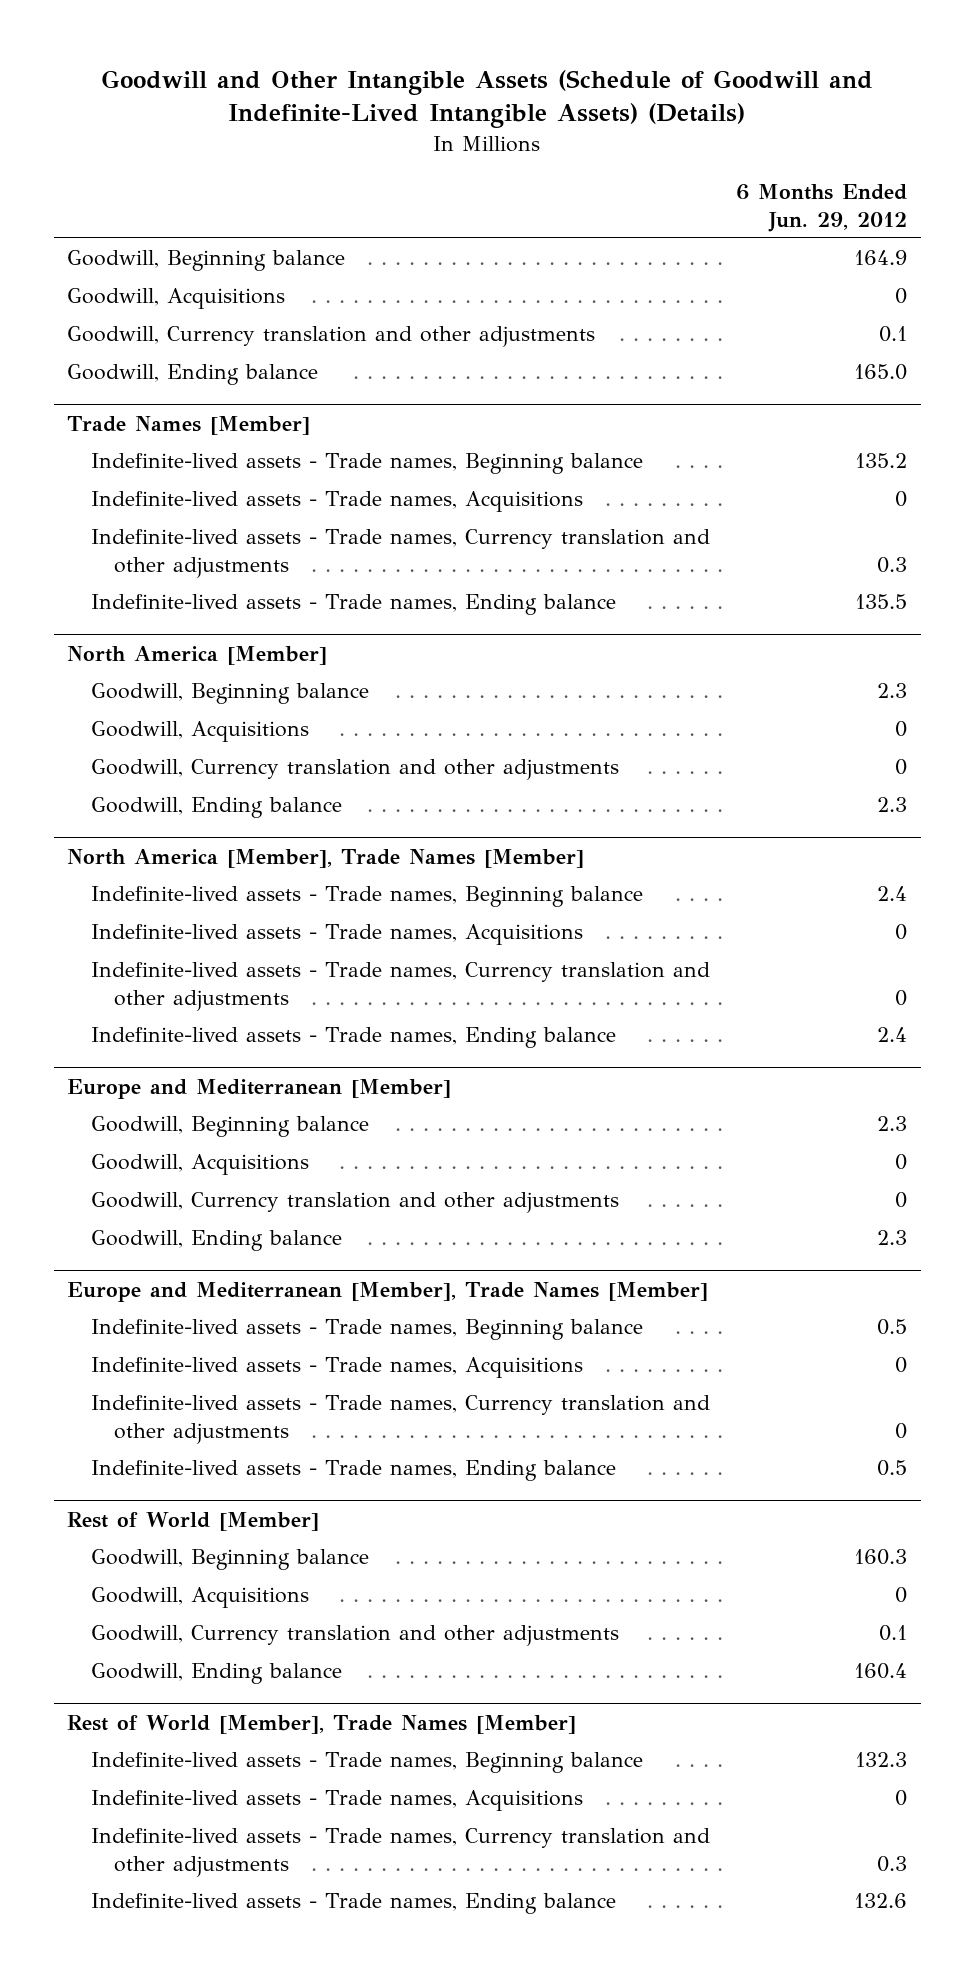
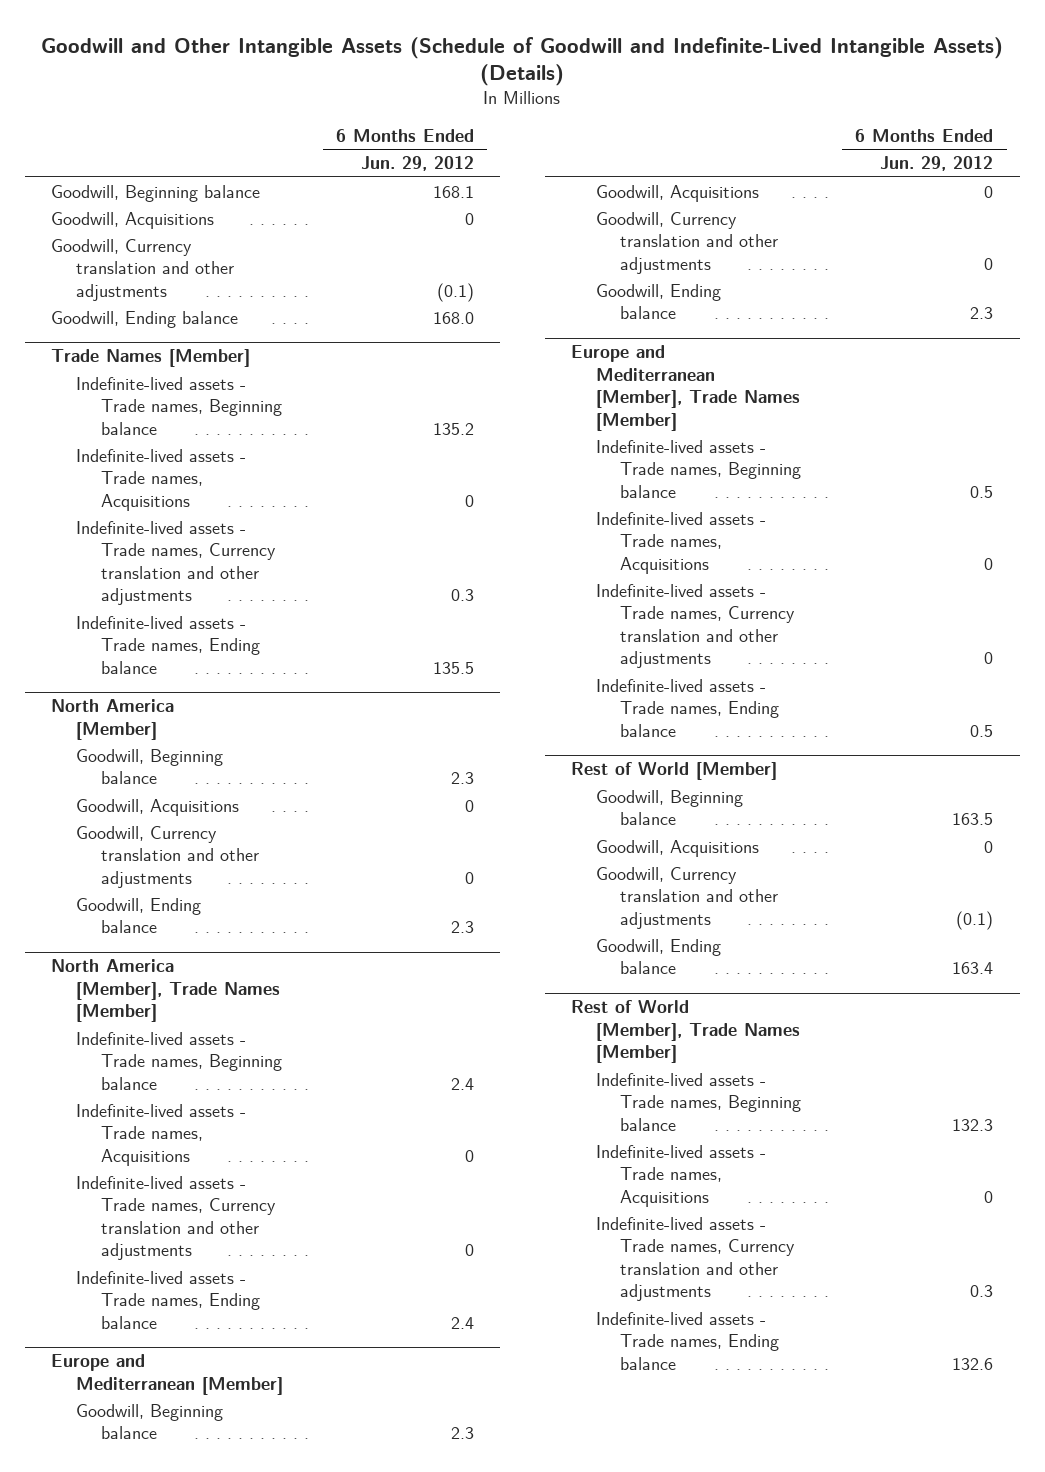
- Goodwill, Beginning balance | 164.9
+ Goodwill, Beginning balance | 168.1
- Goodwill, Currency translation and other adjustments | 0.1
- Goodwill, Ending balance | 165.0
+ Goodwill, Currency translation and other adjustments | (0.1)
+ Goodwill, Ending balance | 168.0
@ Rest of World [Member]
- Goodwill, Beginning balance | 160.3
+ Goodwill, Beginning balance | 163.5
- Goodwill, Currency translation and other adjustments | 0.1
- Goodwill, Ending balance | 160.4
+ Goodwill, Currency translation and other adjustments | (0.1)
+ Goodwill, Ending balance | 163.4

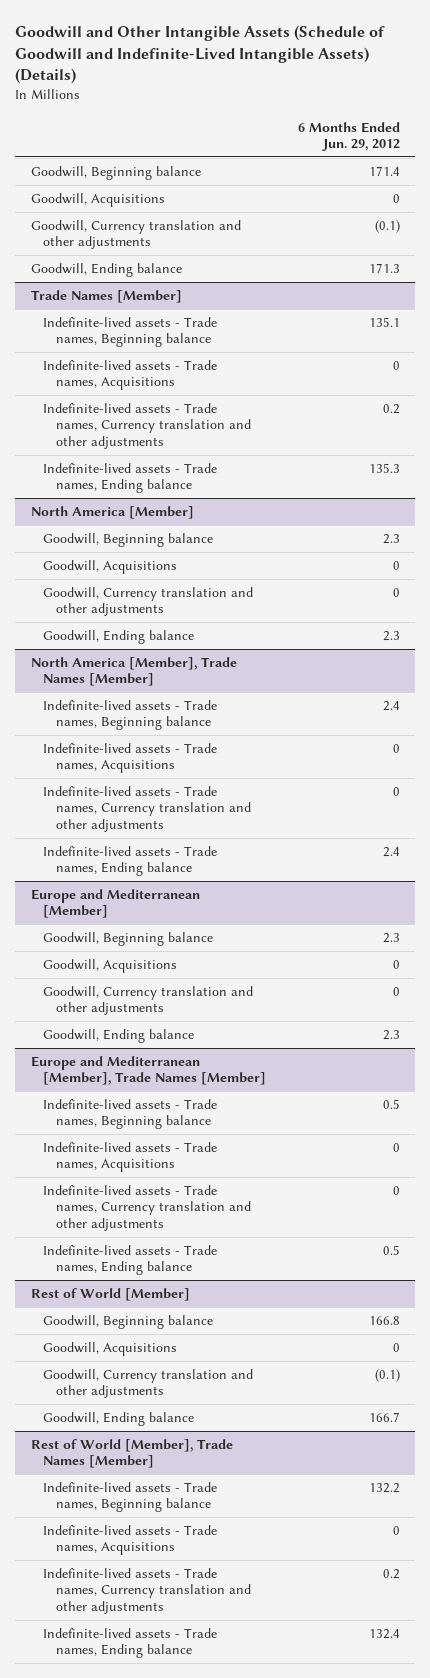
- Goodwill, Beginning balance | 168.1
+ Goodwill, Beginning balance | 171.4
- Goodwill, Ending balance | 168.0
+ Goodwill, Ending balance | 171.3
@ Trade Names [Member]
- Indefinite-lived assets - Trade names, Beginning balance | 135.2
+ Indefinite-lived assets - Trade names, Beginning balance | 135.1
- Indefinite-lived assets - Trade names, Currency translation and other adjustments | 0.3
- Indefinite-lived assets - Trade names, Ending balance | 135.5
+ Indefinite-lived assets - Trade names, Currency translation and other adjustments | 0.2
+ Indefinite-lived assets - Trade names, Ending balance | 135.3
@ Rest of World [Member]
- Goodwill, Beginning balance | 163.5
+ Goodwill, Beginning balance | 166.8
- Goodwill, Ending balance | 163.4
+ Goodwill, Ending balance | 166.7
@ Rest of World [Member], Trade Names [Member]
- Indefinite-lived assets - Trade names, Beginning balance | 132.3
+ Indefinite-lived assets - Trade names, Beginning balance | 132.2
- Indefinite-lived assets - Trade names, Currency translation and other adjustments | 0.3
- Indefinite-lived assets - Trade names, Ending balance | 132.6
+ Indefinite-lived assets - Trade names, Currency translation and other adjustments | 0.2
+ Indefinite-lived assets - Trade names, Ending balance | 132.4

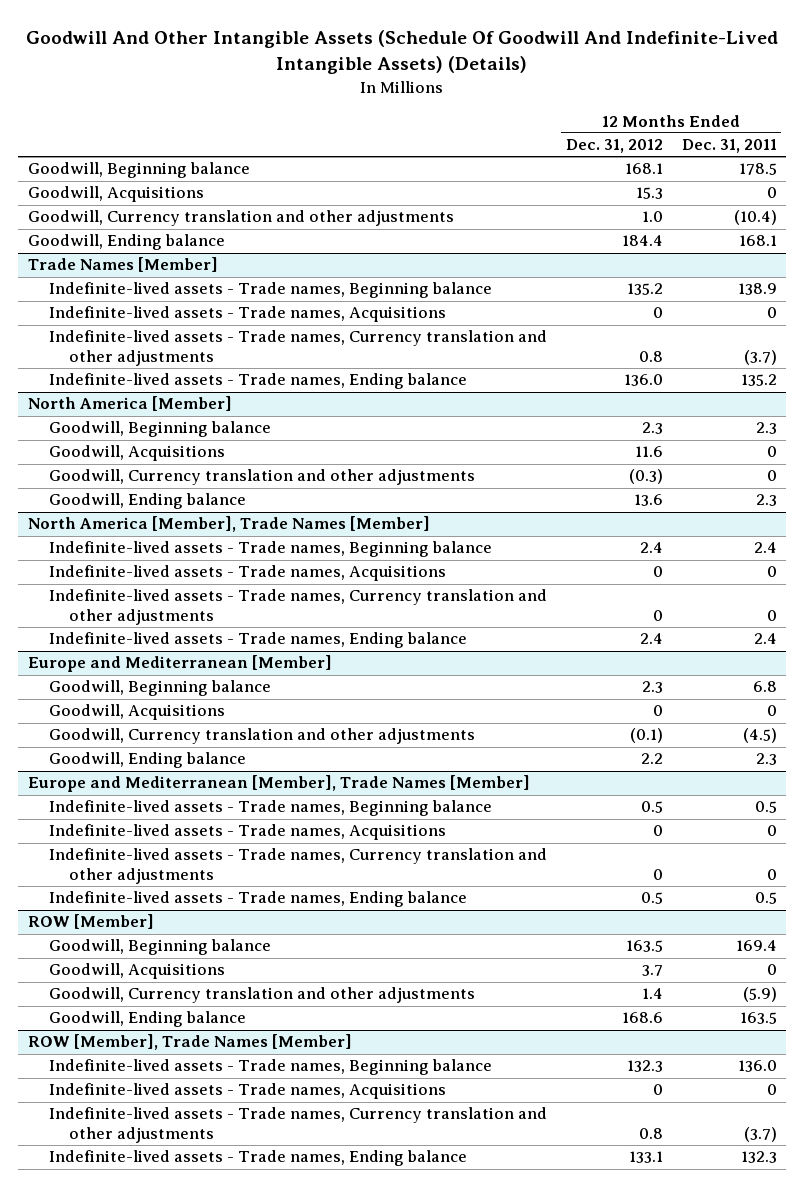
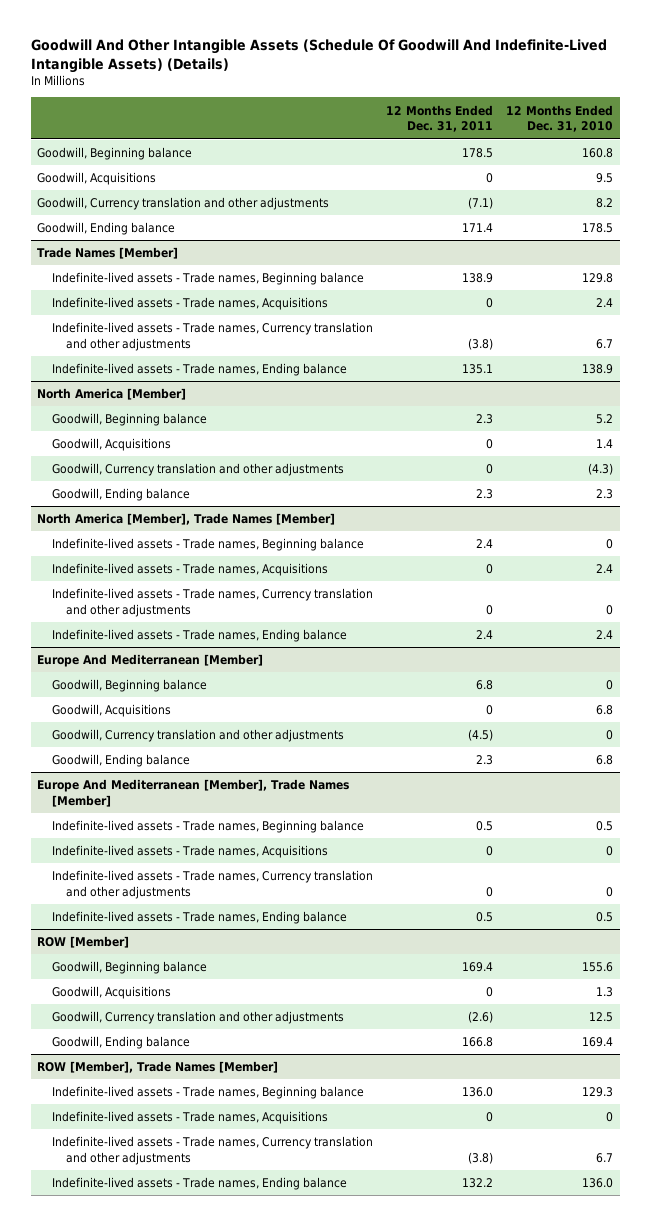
- | 12 Months Ended Dec. 31, 2012 | 12 Months Ended Dec. 31, 2011
+ | 12 Months Ended Dec. 31, 2011 | 12 Months Ended Dec. 31, 2010
- Goodwill, Currency translation and other adjustments | 1.0 | (10.4)
- Goodwill, Ending balance | 184.4 | 168.1
+ Goodwill, Currency translation and other adjustments | (7.1) | 8.2
+ Goodwill, Ending balance | 171.4 | 178.5
@ Trade Names [Member]
- Indefinite-lived assets - Trade names, Currency translation and other adjustments | 0.8 | (3.7)
- Indefinite-lived assets - Trade names, Ending balance | 136.0 | 135.2
+ Indefinite-lived assets - Trade names, Currency translation and other adjustments | (3.8) | 6.7
+ Indefinite-lived assets - Trade names, Ending balance | 135.1 | 138.9
- Europe and Mediterranean [Member]
+ Europe And Mediterranean [Member]
- Europe and Mediterranean [Member], Trade Names [Member]
+ Europe And Mediterranean [Member], Trade Names [Member]
@ ROW [Member]
- Goodwill, Currency translation and other adjustments | 1.4 | (5.9)
- Goodwill, Ending balance | 168.6 | 163.5
+ Goodwill, Currency translation and other adjustments | (2.6) | 12.5
+ Goodwill, Ending balance | 166.8 | 169.4
@ ROW [Member], Trade Names [Member]
- Indefinite-lived assets - Trade names, Currency translation and other adjustments | 0.8 | (3.7)
- Indefinite-lived assets - Trade names, Ending balance | 133.1 | 132.3
+ Indefinite-lived assets - Trade names, Currency translation and other adjustments | (3.8) | 6.7
+ Indefinite-lived assets - Trade names, Ending balance | 132.2 | 136.0

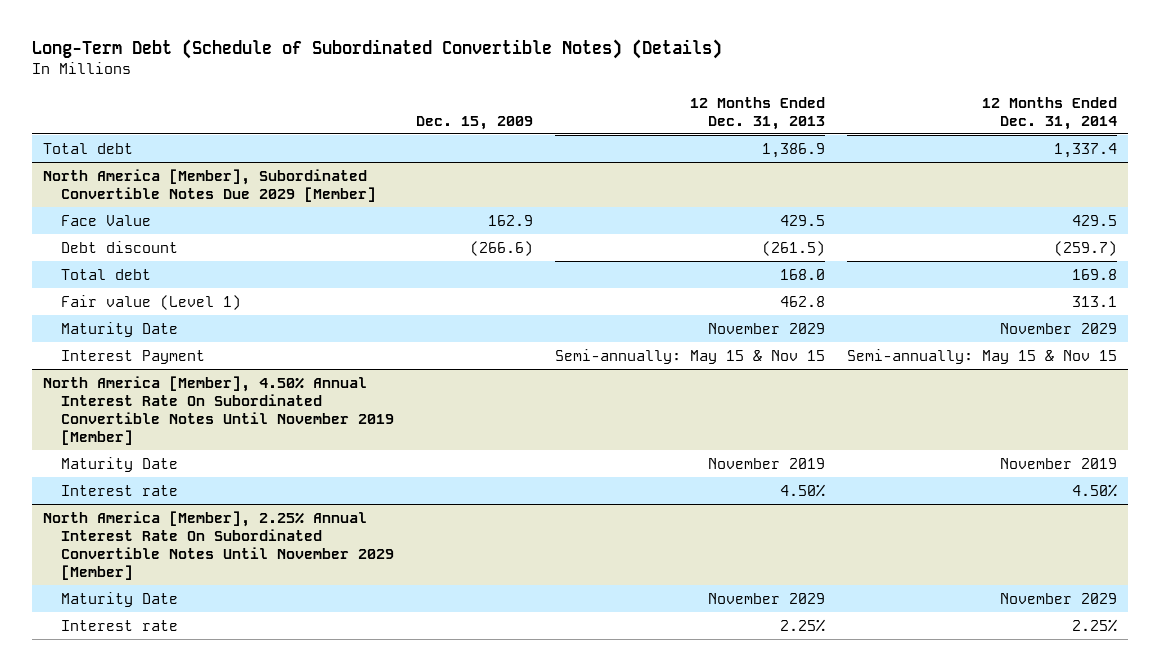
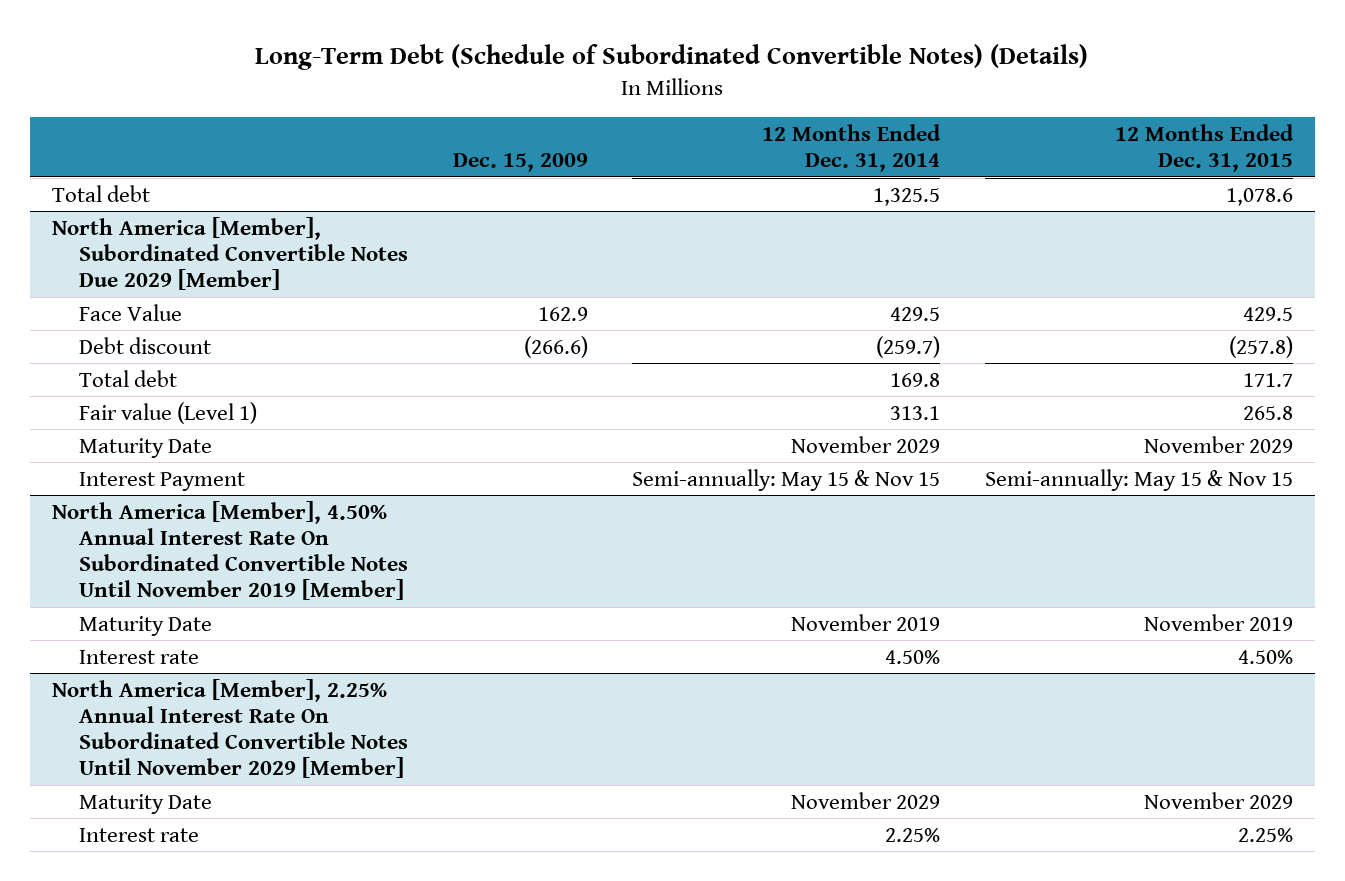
- | Dec. 15, 2009 | 12 Months Ended Dec. 31, 2013 | 12 Months Ended Dec. 31, 2014
+ | Dec. 15, 2009 | 12 Months Ended Dec. 31, 2014 | 12 Months Ended Dec. 31, 2015
- Total debt | | 1,386.9 | 1,337.4
+ Total debt | | 1,325.5 | 1,078.6

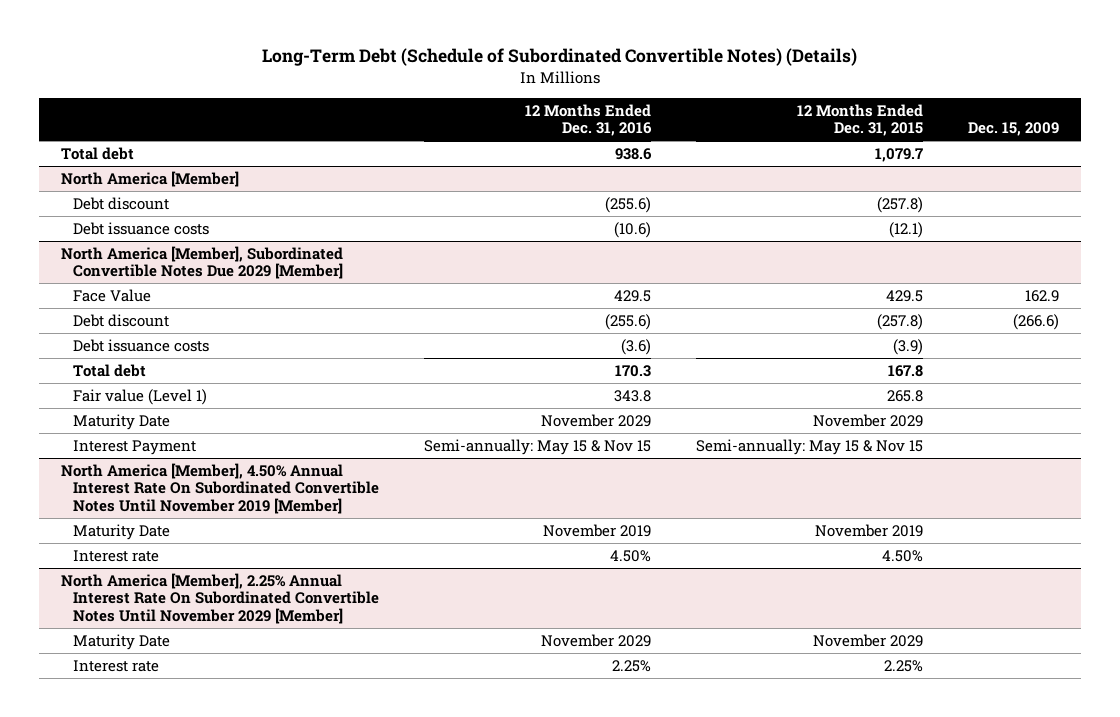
- | Dec. 15, 2009 | 12 Months Ended Dec. 31, 2014 | 12 Months Ended Dec. 31, 2015
+ | 12 Months Ended Dec. 31, 2016 | 12 Months Ended Dec. 31, 2015 | Dec. 15, 2009
- Total debt | | 1,325.5 | 1,078.6
+ Total debt | 938.6 | 1,079.7 |
+ North America [Member]
+ Debt discount | (255.6) | (257.8) |
+ Debt issuance costs | (10.6) | (12.1) |
@ North America [Member], Subordinated Convertible Notes Due 2029 [Member]
- Total debt | | 169.8 | 171.7
+ Debt issuance costs | (3.6) | (3.9) |
+ Total debt | 170.3 | 167.8 |

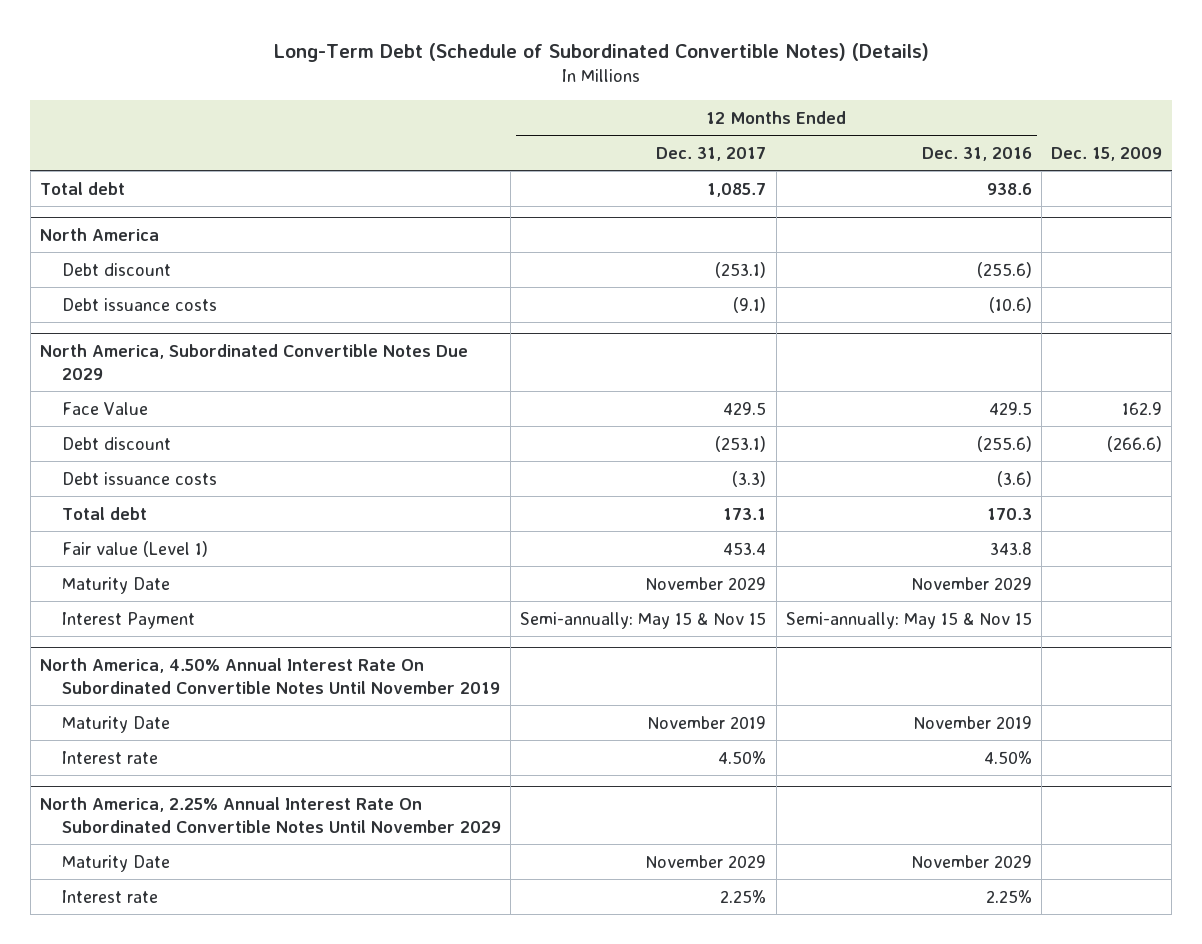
- | 12 Months Ended Dec. 31, 2016 | 12 Months Ended Dec. 31, 2015 | Dec. 15, 2009
+ | 12 Months Ended Dec. 31, 2017 | 12 Months Ended Dec. 31, 2016 | Dec. 15, 2009
- North America [Member]
+ North America
- North America [Member], Subordinated Convertible Notes Due 2029 [Member]
+ North America, Subordinated Convertible Notes Due 2029
- North America [Member], 4.50% Annual Interest Rate On Subordinated Convertible Notes Until November 2019 [Member]
+ North America, 4.50% Annual Interest Rate On Subordinated Convertible Notes Until November 2019
- North America [Member], 2.25% Annual Interest Rate On Subordinated Convertible Notes Until November 2029 [Member]
+ North America, 2.25% Annual Interest Rate On Subordinated Convertible Notes Until November 2029

